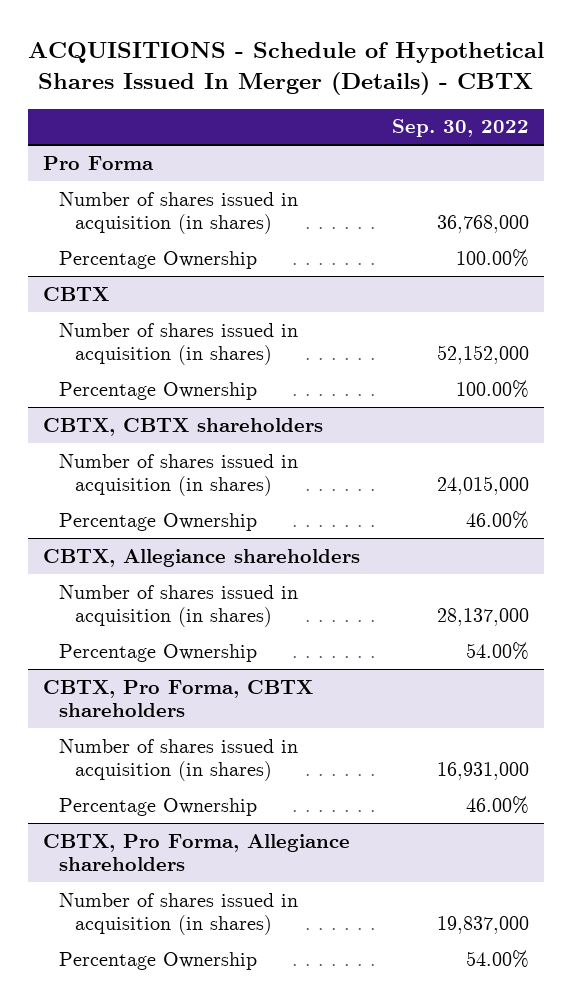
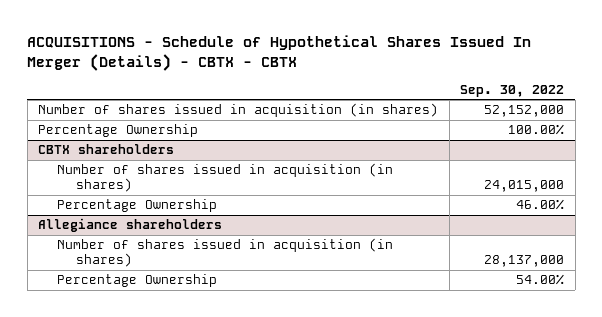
- ACQUISITIONS - Schedule of Hypothetical Shares Issued In Merger (Details) - CBTX
+ ACQUISITIONS - Schedule of Hypothetical Shares Issued In Merger (Details) - CBTX - CBTX
- Pro Forma
- Number of shares issued in acquisition (in shares) | 36,768,000
- Percentage Ownership | 100.00%
- CBTX
- CBTX, CBTX shareholders
+ CBTX shareholders
- CBTX, Allegiance shareholders
+ Allegiance shareholders
- CBTX, Pro Forma, CBTX shareholders
- Number of shares issued in acquisition (in shares) | 16,931,000
- Percentage Ownership | 46.00%
- CBTX, Pro Forma, Allegiance shareholders
- Number of shares issued in acquisition (in shares) | 19,837,000
- Percentage Ownership | 54.00%

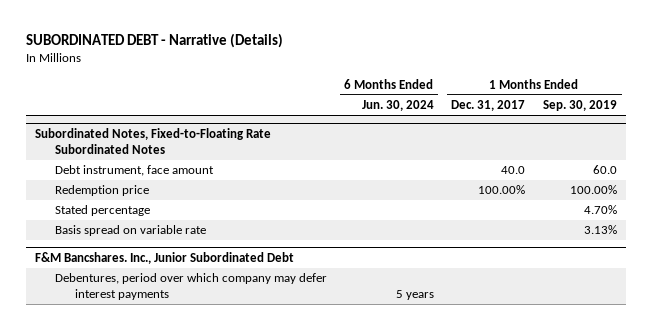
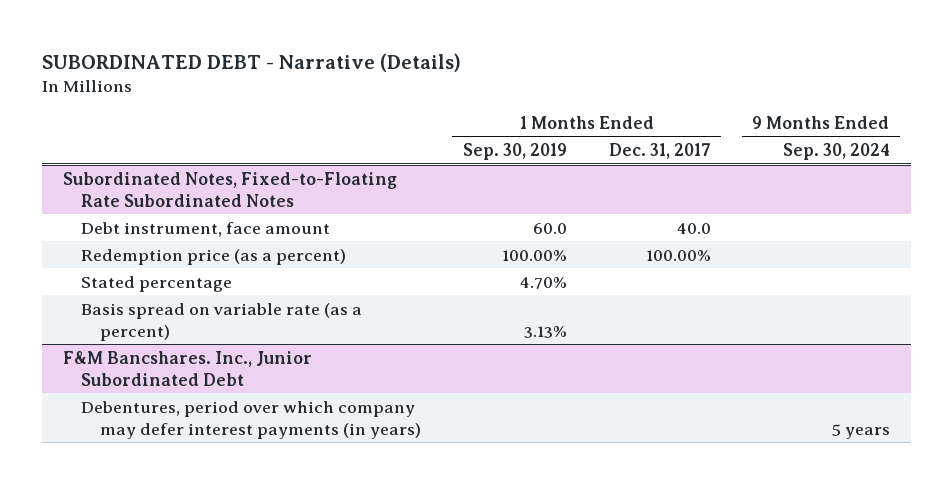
- | 6 Months Ended Jun. 30, 2024 | 1 Months Ended Dec. 31, 2017 | 1 Months Ended Sep. 30, 2019
+ | 1 Months Ended Sep. 30, 2019 | 1 Months Ended Dec. 31, 2017 | 9 Months Ended Sep. 30, 2024
@ Subordinated Notes, Fixed-to-Floating Rate Subordinated Notes
- Redemption price | | 100.00% | 100.00%
+ Redemption price (as a percent) | 100.00% | 100.00% |
- Basis spread on variable rate | | | 3.13%
+ Basis spread on variable rate (as a percent) | 3.13% | |
@ F&M Bancshares. Inc., Junior Subordinated Debt
- Debentures, period over which company may defer interest payments | 5 years | |
+ Debentures, period over which company may defer interest payments (in years) | | | 5 years

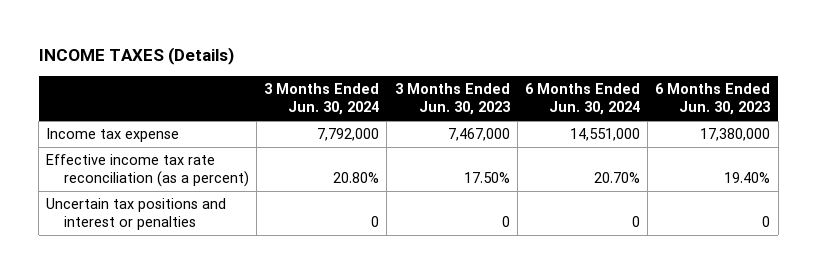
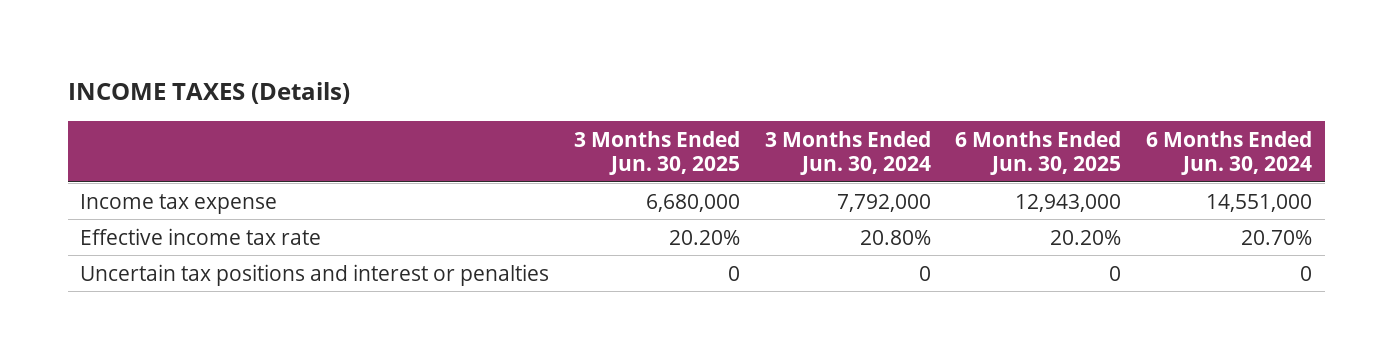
- | 3 Months Ended Jun. 30, 2024 | 3 Months Ended Jun. 30, 2023 | 6 Months Ended Jun. 30, 2024 | 6 Months Ended Jun. 30, 2023
+ | 3 Months Ended Jun. 30, 2025 | 3 Months Ended Jun. 30, 2024 | 6 Months Ended Jun. 30, 2025 | 6 Months Ended Jun. 30, 2024
- Effective income tax rate reconciliation (as a percent) | 20.80% | 17.50% | 20.70% | 19.40%
+ Effective income tax rate | 20.20% | 20.80% | 20.20% | 20.70%

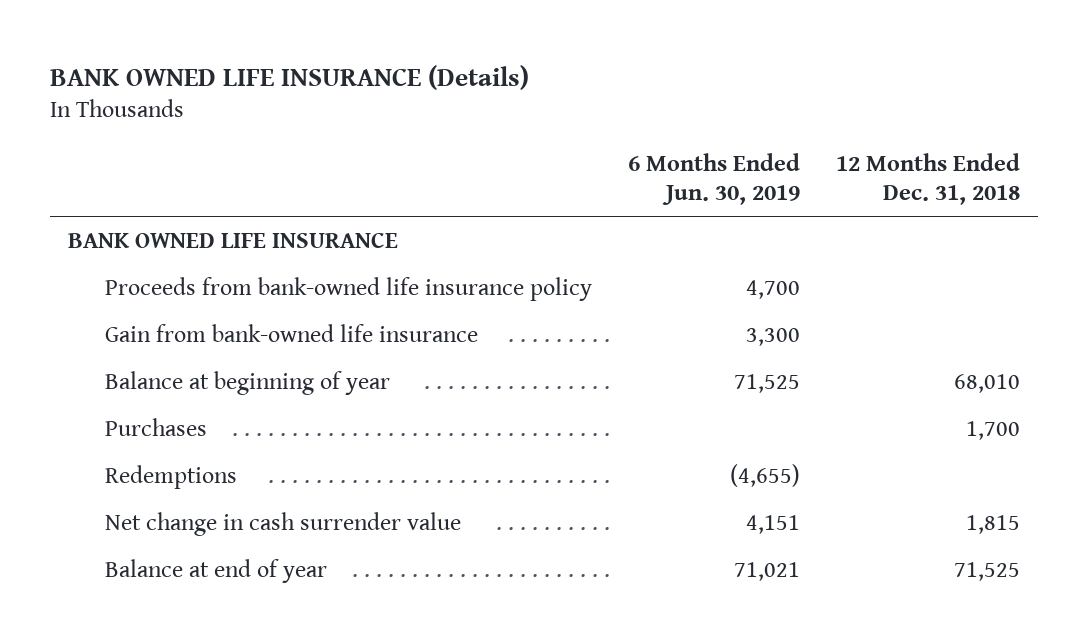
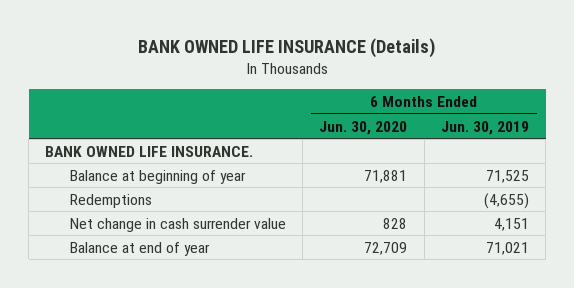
- | 6 Months Ended Jun. 30, 2019 | 12 Months Ended Dec. 31, 2018
+ | 6 Months Ended Jun. 30, 2020 | 6 Months Ended Jun. 30, 2019
- BANK OWNED LIFE INSURANCE
- Proceeds from bank-owned life insurance policy | 4,700 |
- Gain from bank-owned life insurance | 3,300 |
+ BANK OWNED LIFE INSURANCE.
- Purchases | | 1,700

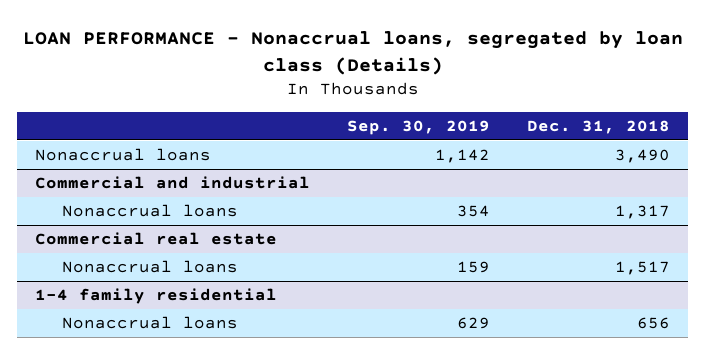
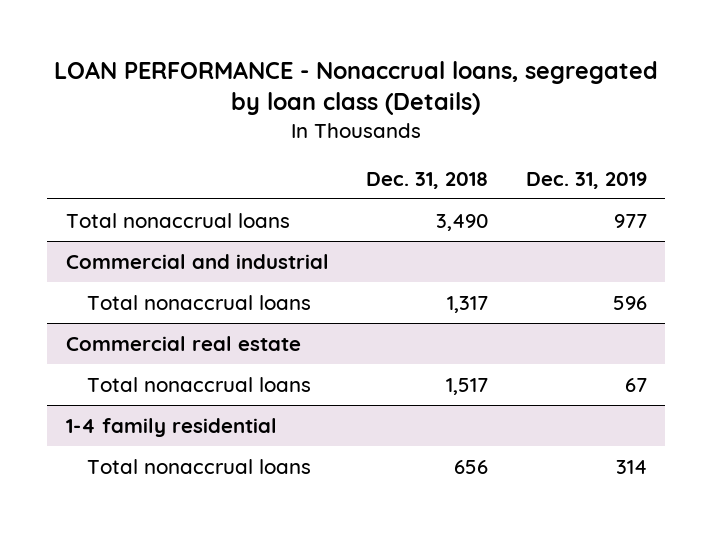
- | Sep. 30, 2019 | Dec. 31, 2018
+ | Dec. 31, 2018 | Dec. 31, 2019
- Nonaccrual loans | 1,142 | 3,490
+ Total nonaccrual loans | 3,490 | 977
@ Commercial and industrial
- Nonaccrual loans | 354 | 1,317
+ Total nonaccrual loans | 1,317 | 596
@ Commercial real estate
- Nonaccrual loans | 159 | 1,517
+ Total nonaccrual loans | 1,517 | 67
@ 1-4 family residential
- Nonaccrual loans | 629 | 656
+ Total nonaccrual loans | 656 | 314

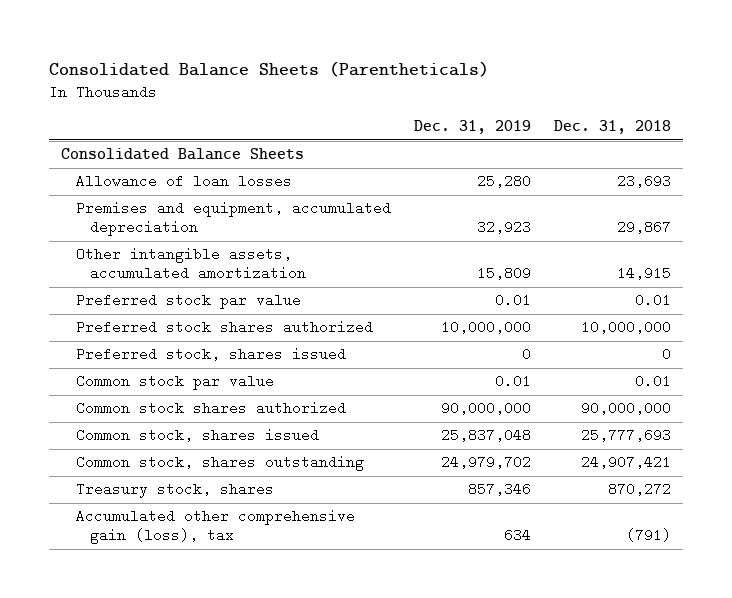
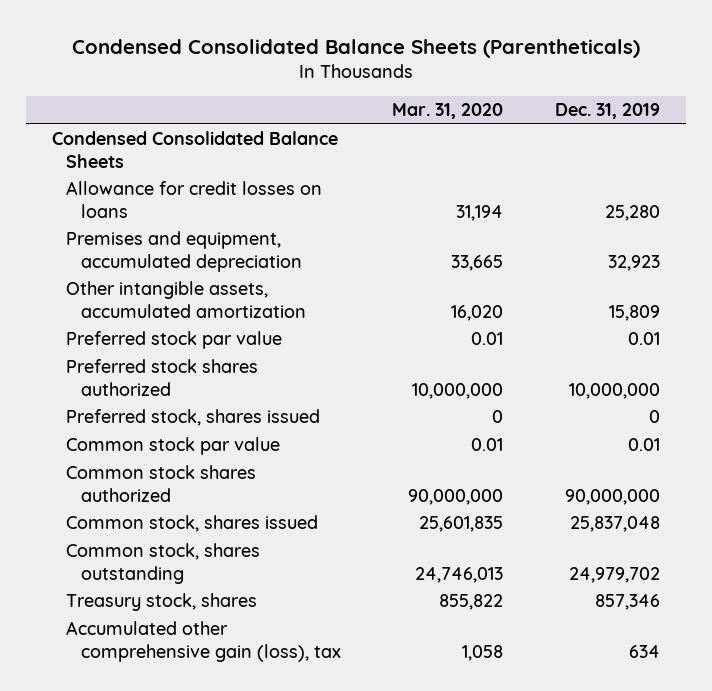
- Consolidated Balance Sheets (Parentheticals)
+ Condensed Consolidated Balance Sheets (Parentheticals)
- | Dec. 31, 2019 | Dec. 31, 2018
+ | Mar. 31, 2020 | Dec. 31, 2019
- Consolidated Balance Sheets
- Allowance of loan losses | 25,280 | 23,693
+ Condensed Consolidated Balance Sheets
+ Allowance for credit losses on loans | 31,194 | 25,280

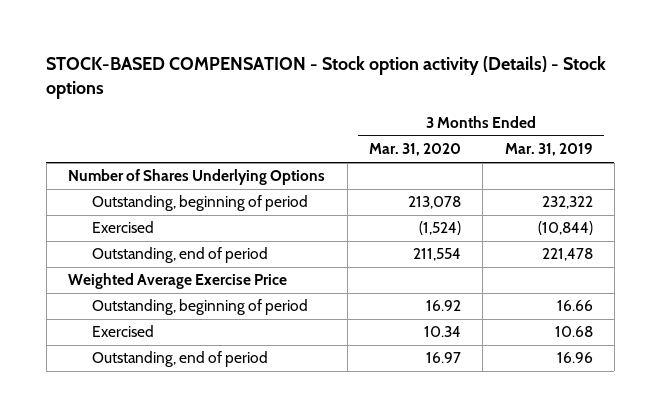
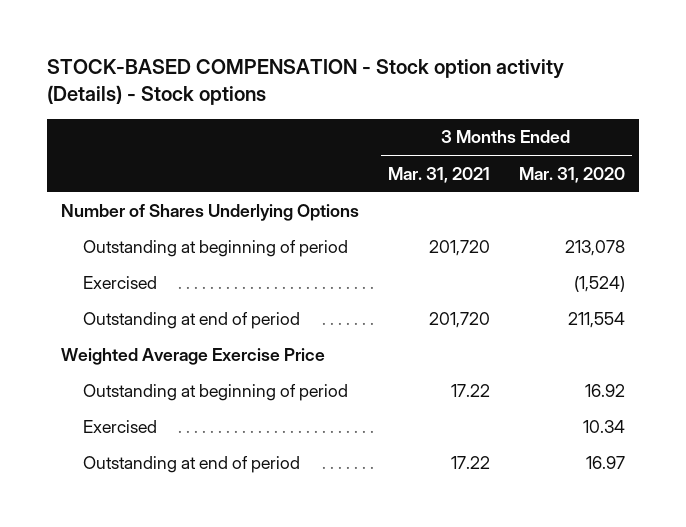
- | 3 Months Ended Mar. 31, 2020 | 3 Months Ended Mar. 31, 2019
+ | 3 Months Ended Mar. 31, 2021 | 3 Months Ended Mar. 31, 2020
- Outstanding, beginning of period | 213,078 | 232,322
+ Outstanding at beginning of period | 201,720 | 213,078
- Outstanding, end of period | 211,554 | 221,478
+ Outstanding at end of period | 201,720 | 211,554
- Outstanding, beginning of period | 16.92 | 16.66
+ Outstanding at beginning of period | 17.22 | 16.92
- Outstanding, end of period | 16.97 | 16.96
+ Outstanding at end of period | 17.22 | 16.97

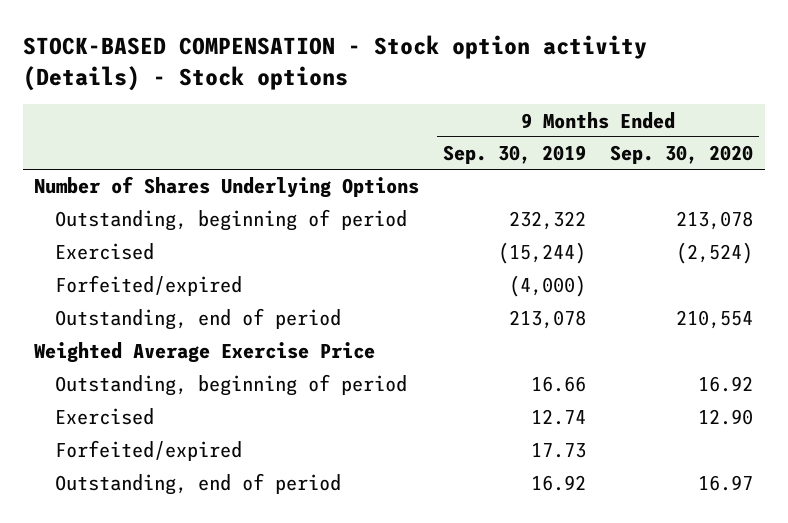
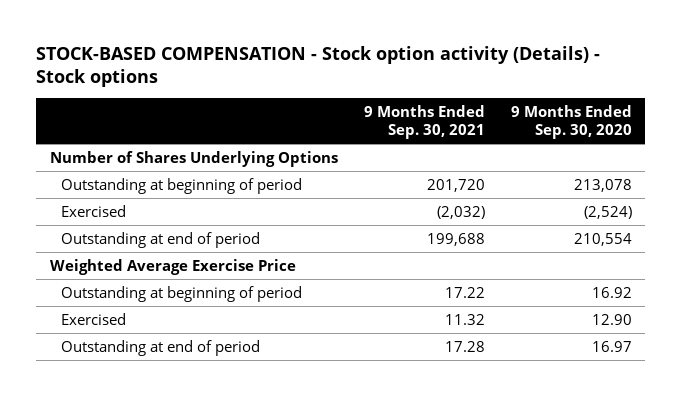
- | 9 Months Ended Sep. 30, 2019 | 9 Months Ended Sep. 30, 2020
+ | 9 Months Ended Sep. 30, 2021 | 9 Months Ended Sep. 30, 2020
- Outstanding, beginning of period | 232,322 | 213,078
+ Outstanding at beginning of period | 201,720 | 213,078
- Forfeited/expired | (4,000) |
- Outstanding, end of period | 213,078 | 210,554
+ Outstanding at end of period | 199,688 | 210,554
- Outstanding, beginning of period | 16.66 | 16.92
+ Outstanding at beginning of period | 17.22 | 16.92
- Forfeited/expired | 17.73 |
- Outstanding, end of period | 16.92 | 16.97
+ Outstanding at end of period | 17.28 | 16.97

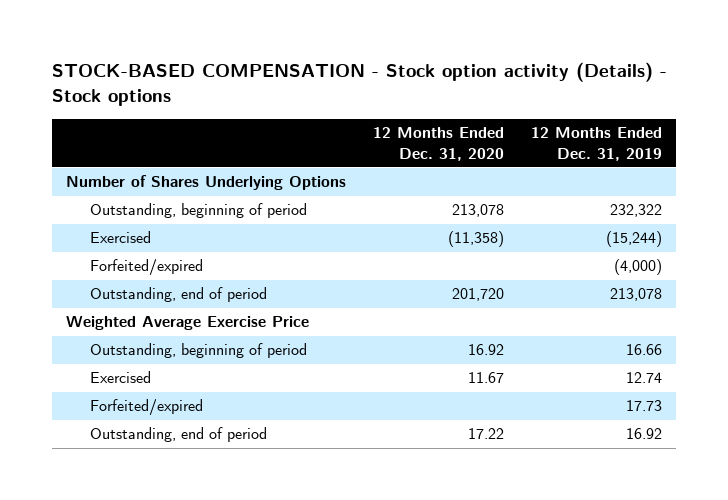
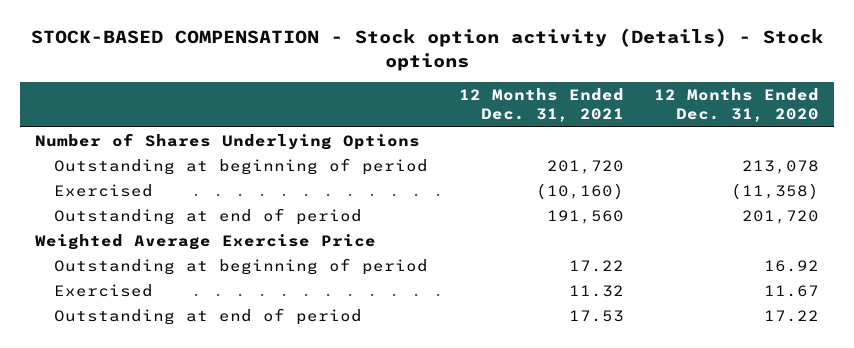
- | 12 Months Ended Dec. 31, 2020 | 12 Months Ended Dec. 31, 2019
+ | 12 Months Ended Dec. 31, 2021 | 12 Months Ended Dec. 31, 2020
- Outstanding, beginning of period | 213,078 | 232,322
+ Outstanding at beginning of period | 201,720 | 213,078
- Forfeited/expired | | (4,000)
- Outstanding, end of period | 201,720 | 213,078
+ Outstanding at end of period | 191,560 | 201,720
- Outstanding, beginning of period | 16.92 | 16.66
+ Outstanding at beginning of period | 17.22 | 16.92
- Forfeited/expired | | 17.73
- Outstanding, end of period | 17.22 | 16.92
+ Outstanding at end of period | 17.53 | 17.22

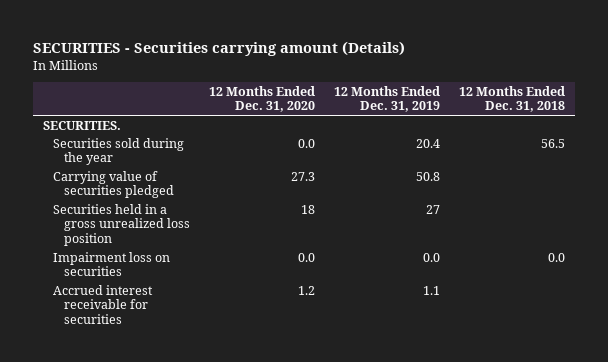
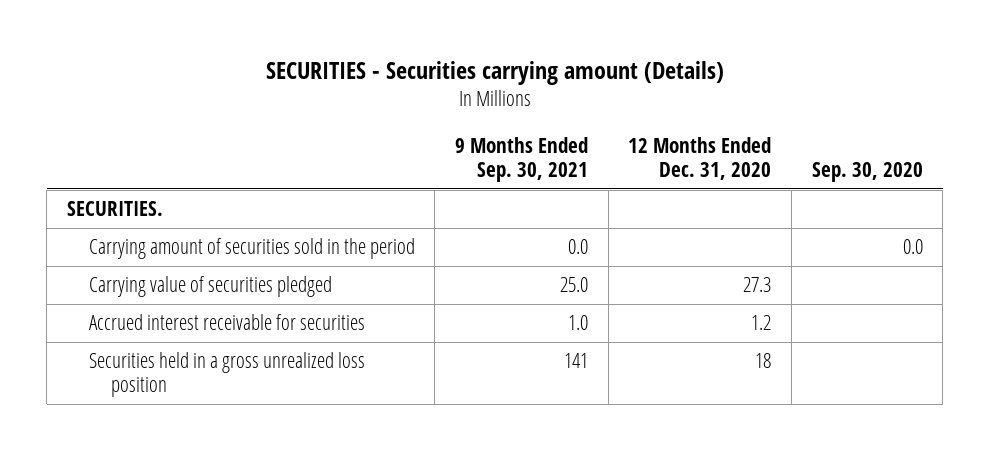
- | 12 Months Ended Dec. 31, 2020 | 12 Months Ended Dec. 31, 2019 | 12 Months Ended Dec. 31, 2018
+ | 9 Months Ended Sep. 30, 2021 | 12 Months Ended Dec. 31, 2020 | Sep. 30, 2020
- Securities sold during the year | 0.0 | 20.4 | 56.5
+ Carrying amount of securities sold in the period | 0.0 | | 0.0
- Impairment loss on securities | 0.0 | 0.0 | 0.0
moved down: Securities held in a gross unrealized loss position | 141 | 18 |

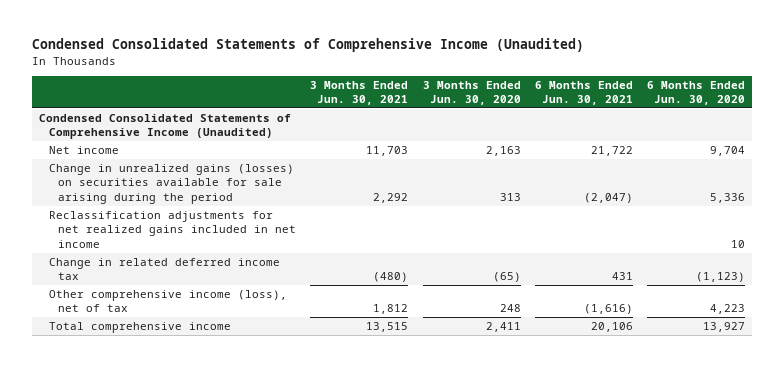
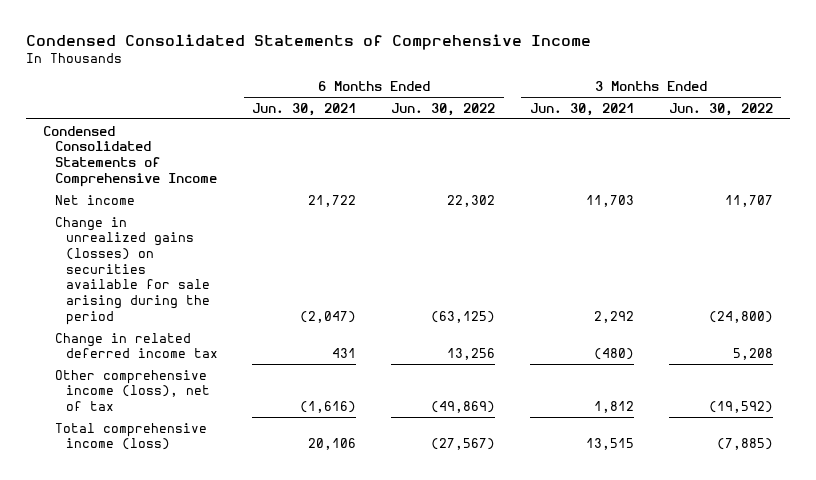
- Condensed Consolidated Statements of Comprehensive Income (Unaudited)
+ Condensed Consolidated Statements of Comprehensive Income
- | 3 Months Ended Jun. 30, 2021 | 3 Months Ended Jun. 30, 2020 | 6 Months Ended Jun. 30, 2021 | 6 Months Ended Jun. 30, 2020
+ | 6 Months Ended Jun. 30, 2021 | 6 Months Ended Jun. 30, 2022 | 3 Months Ended Jun. 30, 2021 | 3 Months Ended Jun. 30, 2022
- Condensed Consolidated Statements of Comprehensive Income (Unaudited)
+ Condensed Consolidated Statements of Comprehensive Income
- Reclassification adjustments for net realized gains included in net income | | | | 10
- Total comprehensive income | 13,515 | 2,411 | 20,106 | 13,927
+ Total comprehensive income (loss) | 20,106 | (27,567) | 13,515 | (7,885)

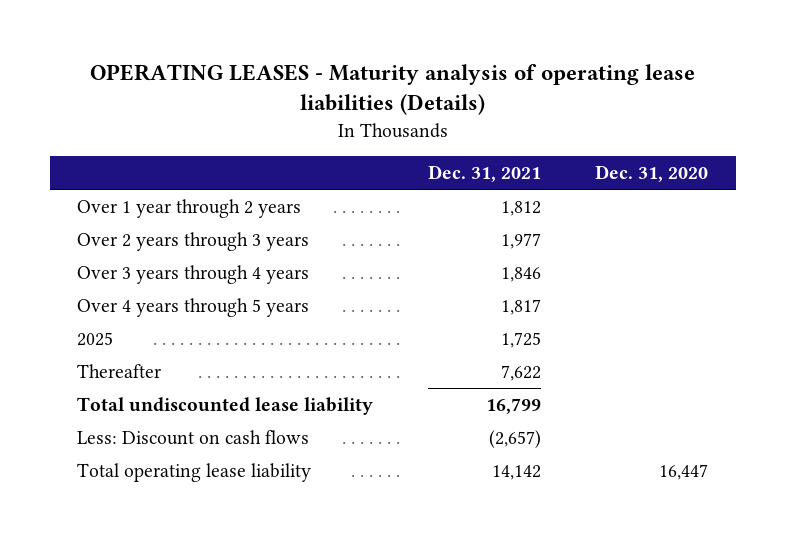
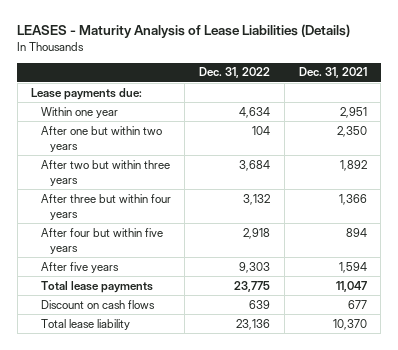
- OPERATING LEASES - Maturity analysis of operating lease liabilities (Details)
+ LEASES - Maturity Analysis of Lease Liabilities (Details)
- | Dec. 31, 2021 | Dec. 31, 2020
+ | Dec. 31, 2022 | Dec. 31, 2021
- Over 1 year through 2 years | 1,812 |
- Over 2 years through 3 years | 1,977 |
- Over 3 years through 4 years | 1,846 |
- Over 4 years through 5 years | 1,817 |
- 2025 | 1,725 |
- Thereafter | 7,622 |
- Total undiscounted lease liability | 16,799 |
- Less: Discount on cash flows | (2,657) |
- Total operating lease liability | 14,142 | 16,447
+ Lease payments due:
+ Within one year | 4,634 | 2,951
+ After one but within two years | 104 | 2,350
+ After two but within three years | 3,684 | 1,892
+ After three but within four years | 3,132 | 1,366
+ After four but within five years | 2,918 | 894
+ After five years | 9,303 | 1,594
+ Total lease payments | 23,775 | 11,047
+ Discount on cash flows | 639 | 677
+ Total lease liability | 23,136 | 10,370

